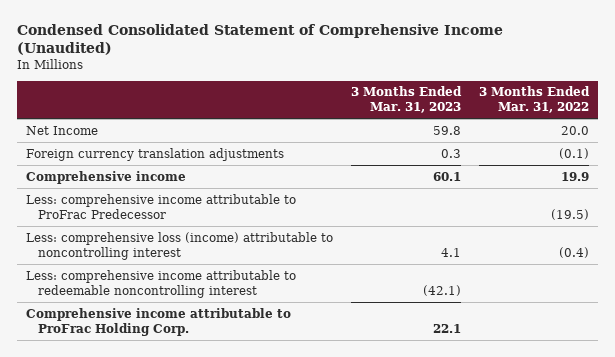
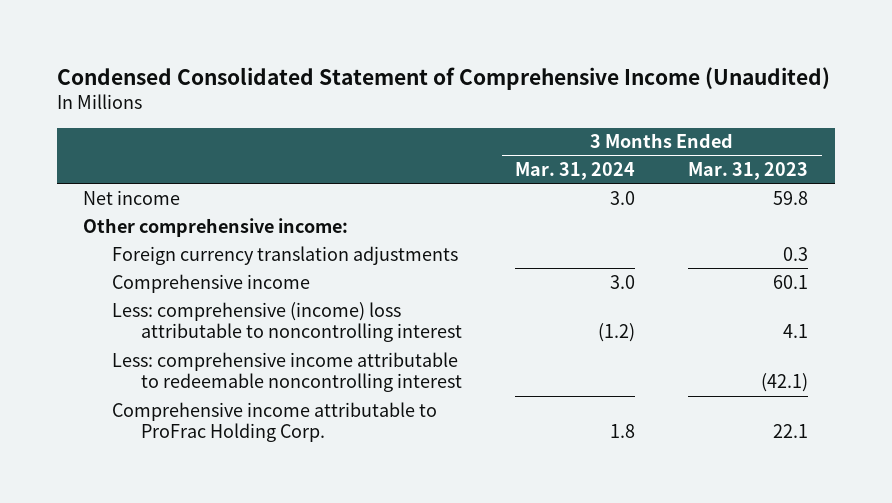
- | 3 Months Ended Mar. 31, 2023 | 3 Months Ended Mar. 31, 2022
+ | 3 Months Ended Mar. 31, 2024 | 3 Months Ended Mar. 31, 2023
- Net Income | 59.8 | 20.0
+ Net income | 3.0 | 59.8
+ Other comprehensive income:
- Less: comprehensive income attributable to ProFrac Predecessor | | (19.5)
- Less: comprehensive loss (income) attributable to noncontrolling interest | 4.1 | (0.4)
+ Less: comprehensive (income) loss attributable to noncontrolling interest | (1.2) | 4.1

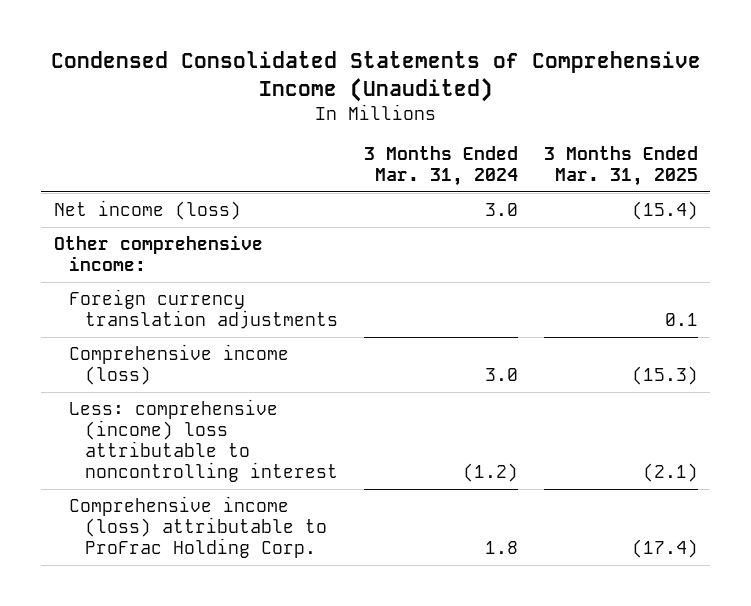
- Condensed Consolidated Statement of Comprehensive Income (Unaudited)
+ Condensed Consolidated Statements of Comprehensive Income (Unaudited)
- | 3 Months Ended Mar. 31, 2024 | 3 Months Ended Mar. 31, 2023
+ | 3 Months Ended Mar. 31, 2024 | 3 Months Ended Mar. 31, 2025
- Net income | 3.0 | 59.8
+ Net income (loss) | 3.0 | (15.4)
- Comprehensive income | 3.0 | 60.1
+ Comprehensive income (loss) | 3.0 | (15.3)
- Less: comprehensive income attributable to redeemable noncontrolling interest | | (42.1)
- Comprehensive income attributable to ProFrac Holding Corp. | 1.8 | 22.1
+ Comprehensive income (loss) attributable to ProFrac Holding Corp. | 1.8 | (17.4)

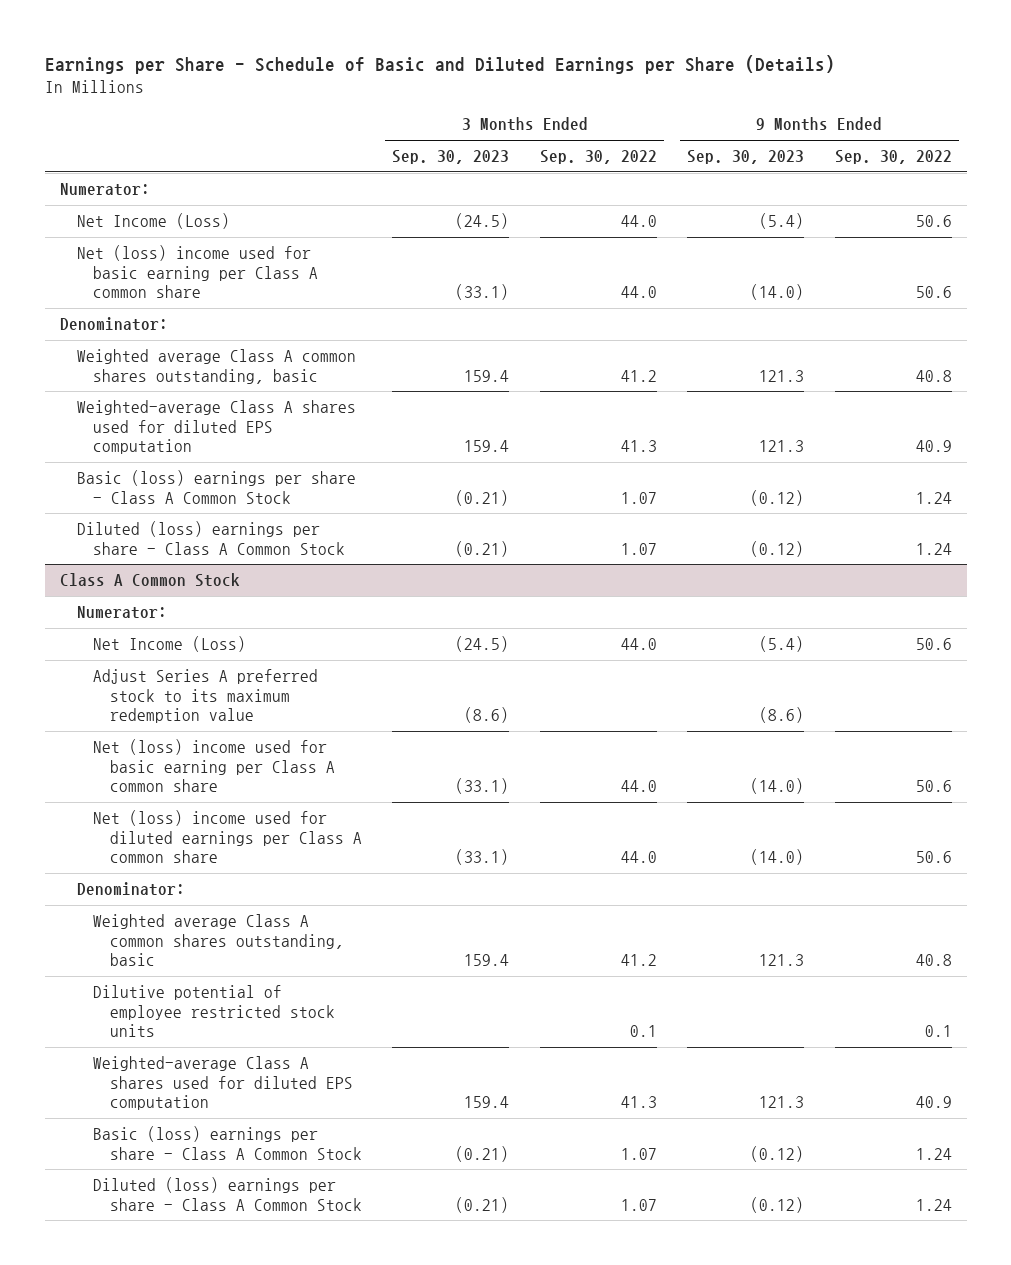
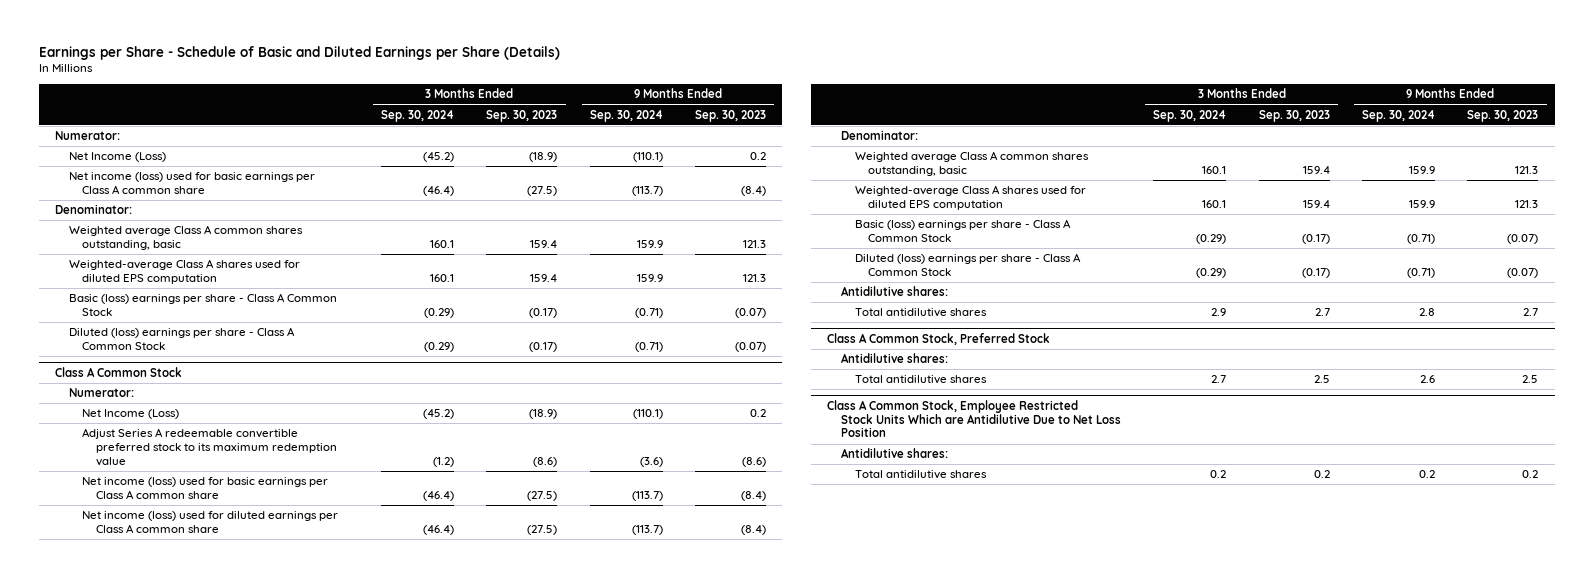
- | 3 Months Ended Sep. 30, 2023 | 3 Months Ended Sep. 30, 2022 | 9 Months Ended Sep. 30, 2023 | 9 Months Ended Sep. 30, 2022
+ | 3 Months Ended Sep. 30, 2024 | 3 Months Ended Sep. 30, 2023 | 9 Months Ended Sep. 30, 2024 | 9 Months Ended Sep. 30, 2023
- Net Income (Loss) | (24.5) | 44.0 | (5.4) | 50.6
- Net (loss) income used for basic earning per Class A common share | (33.1) | 44.0 | (14.0) | 50.6
+ Net Income (Loss) | (45.2) | (18.9) | (110.1) | 0.2
+ Net income (loss) used for basic earnings per Class A common share | (46.4) | (27.5) | (113.7) | (8.4)
- Basic (loss) earnings per share - Class A Common Stock | (0.21) | 1.07 | (0.12) | 1.24
- Diluted (loss) earnings per share - Class A Common Stock | (0.21) | 1.07 | (0.12) | 1.24
+ Basic (loss) earnings per share - Class A Common Stock | (0.29) | (0.17) | (0.71) | (0.07)
+ Diluted (loss) earnings per share - Class A Common Stock | (0.29) | (0.17) | (0.71) | (0.07)
@ Class A Common Stock
- Net Income (Loss) | (24.5) | 44.0 | (5.4) | 50.6
- Adjust Series A preferred stock to its maximum redemption value | (8.6) | | (8.6) |
- Net (loss) income used for basic earning per Class A common share | (33.1) | 44.0 | (14.0) | 50.6
- Net (loss) income used for diluted earnings per Class A common share | (33.1) | 44.0 | (14.0) | 50.6
+ Net Income (Loss) | (45.2) | (18.9) | (110.1) | 0.2
+ Adjust Series A redeemable convertible preferred stock to its maximum redemption value | (1.2) | (8.6) | (3.6) | (8.6)
+ Net income (loss) used for basic earnings per Class A common share | (46.4) | (27.5) | (113.7) | (8.4)
+ Net income (loss) used for diluted earnings per Class A common share | (46.4) | (27.5) | (113.7) | (8.4)
- Dilutive potential of employee restricted stock units | | 0.1 | | 0.1
- Basic (loss) earnings per share - Class A Common Stock | (0.21) | 1.07 | (0.12) | 1.24
- Diluted (loss) earnings per share - Class A Common Stock | (0.21) | 1.07 | (0.12) | 1.24
+ Basic (loss) earnings per share - Class A Common Stock | (0.29) | (0.17) | (0.71) | (0.07)
+ Diluted (loss) earnings per share - Class A Common Stock | (0.29) | (0.17) | (0.71) | (0.07)
+ Antidilutive shares:
+ Total antidilutive shares | 2.9 | 2.7 | 2.8 | 2.7
+ Class A Common Stock, Preferred Stock
+ Antidilutive shares:
+ Total antidilutive shares | 2.7 | 2.5 | 2.6 | 2.5
+ Class A Common Stock, Employee Restricted Stock Units Which are Antidilutive Due to Net Loss Position
+ Antidilutive shares:
+ Total antidilutive shares | 0.2 | 0.2 | 0.2 | 0.2

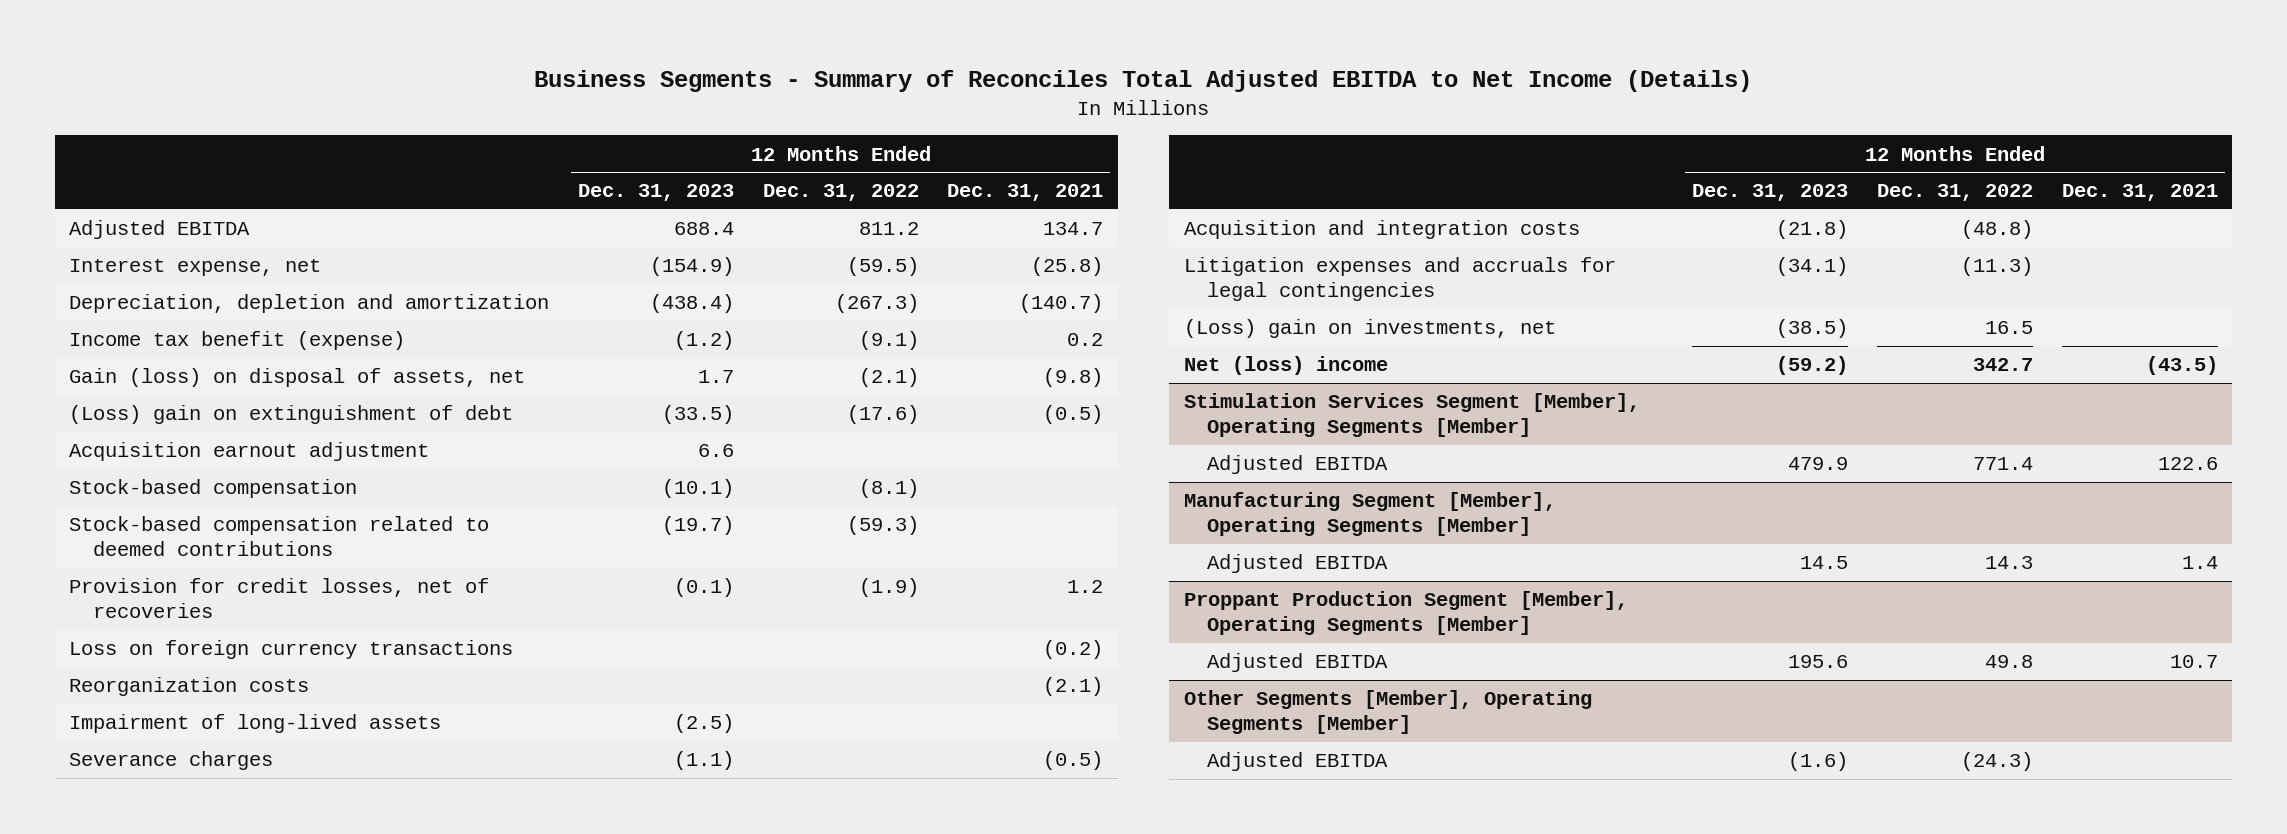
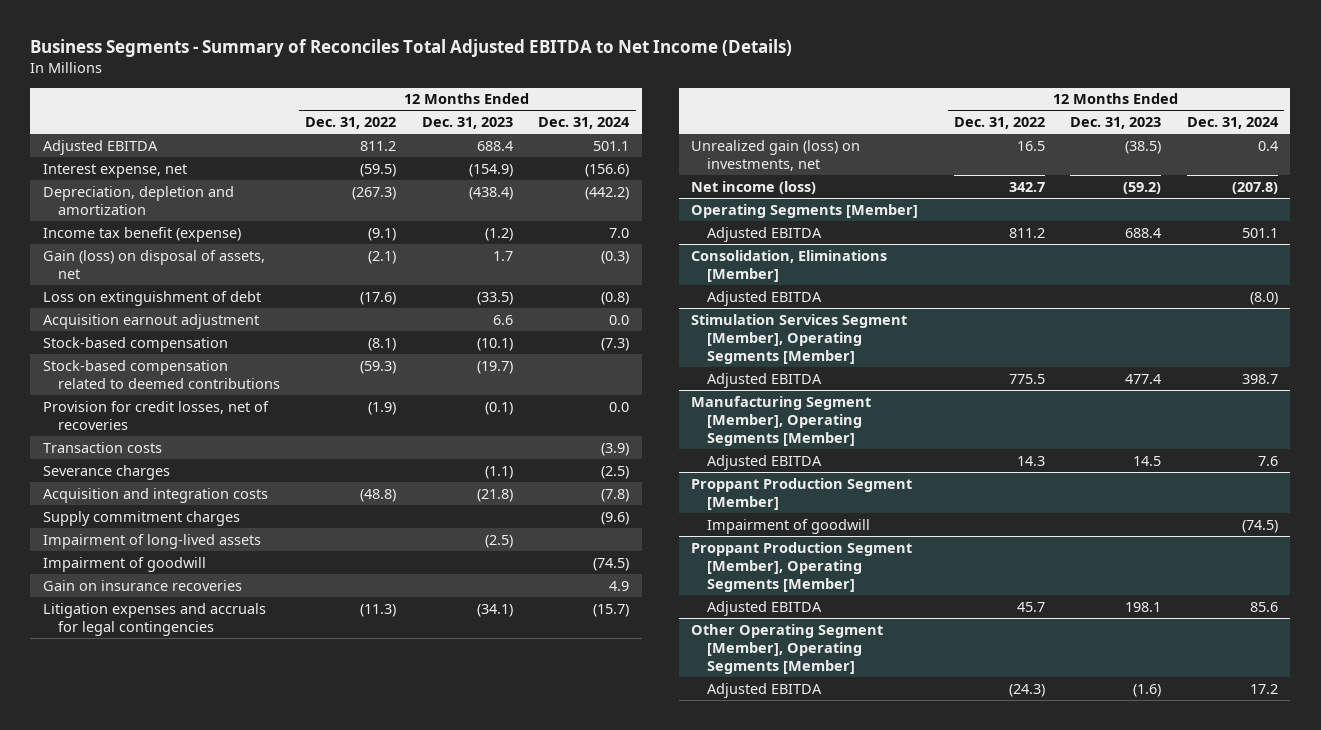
- | 12 Months Ended Dec. 31, 2023 | 12 Months Ended Dec. 31, 2022 | 12 Months Ended Dec. 31, 2021
+ | 12 Months Ended Dec. 31, 2022 | 12 Months Ended Dec. 31, 2023 | 12 Months Ended Dec. 31, 2024
- (Loss) gain on extinguishment of debt | (33.5) | (17.6) | (0.5)
+ Loss on extinguishment of debt | (17.6) | (33.5) | (0.8)
- Loss on foreign currency transactions | | | (0.2)
- Reorganization costs | | | (2.1)
+ Transaction costs | | | (3.9)
+ Supply commitment charges | | | (9.6)
moved down: Impairment of long-lived assets | | (2.5) |
+ Impairment of goodwill | | | (74.5)
+ Gain on insurance recoveries | | | 4.9
- (Loss) gain on investments, net | (38.5) | 16.5 |
- Net (loss) income | (59.2) | 342.7 | (43.5)
+ Unrealized gain (loss) on investments, net | 16.5 | (38.5) | 0.4
+ Net income (loss) | 342.7 | (59.2) | (207.8)
+ Operating Segments [Member]
+ Adjusted EBITDA | 811.2 | 688.4 | 501.1
+ Consolidation, Eliminations [Member]
+ Adjusted EBITDA | | | (8.0)
@ Stimulation Services Segment [Member], Operating Segments [Member]
- Adjusted EBITDA | 479.9 | 771.4 | 122.6
+ Adjusted EBITDA | 775.5 | 477.4 | 398.7
+ Proppant Production Segment [Member]
+ Impairment of goodwill | | | (74.5)
@ Proppant Production Segment [Member], Operating Segments [Member]
- Adjusted EBITDA | 195.6 | 49.8 | 10.7
- Other Segments [Member], Operating Segments [Member]
@ Proppant Production Segment [Member], Operating Segments [Member]
+ Adjusted EBITDA | 45.7 | 198.1 | 85.6
+ Other Operating Segment [Member], Operating Segments [Member]

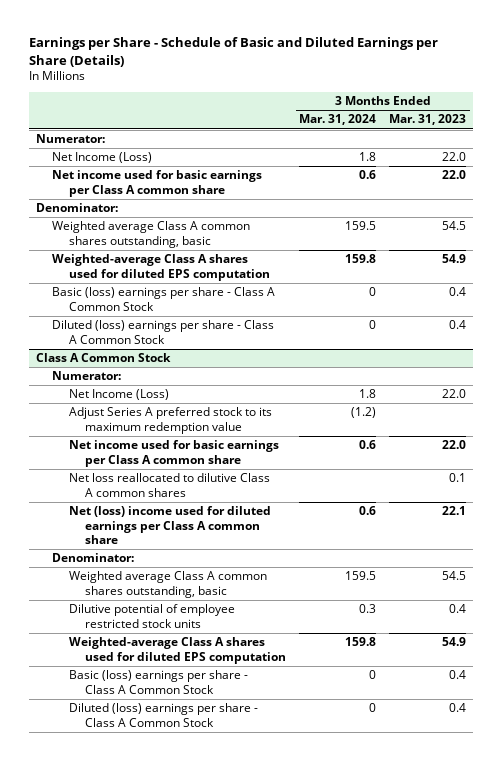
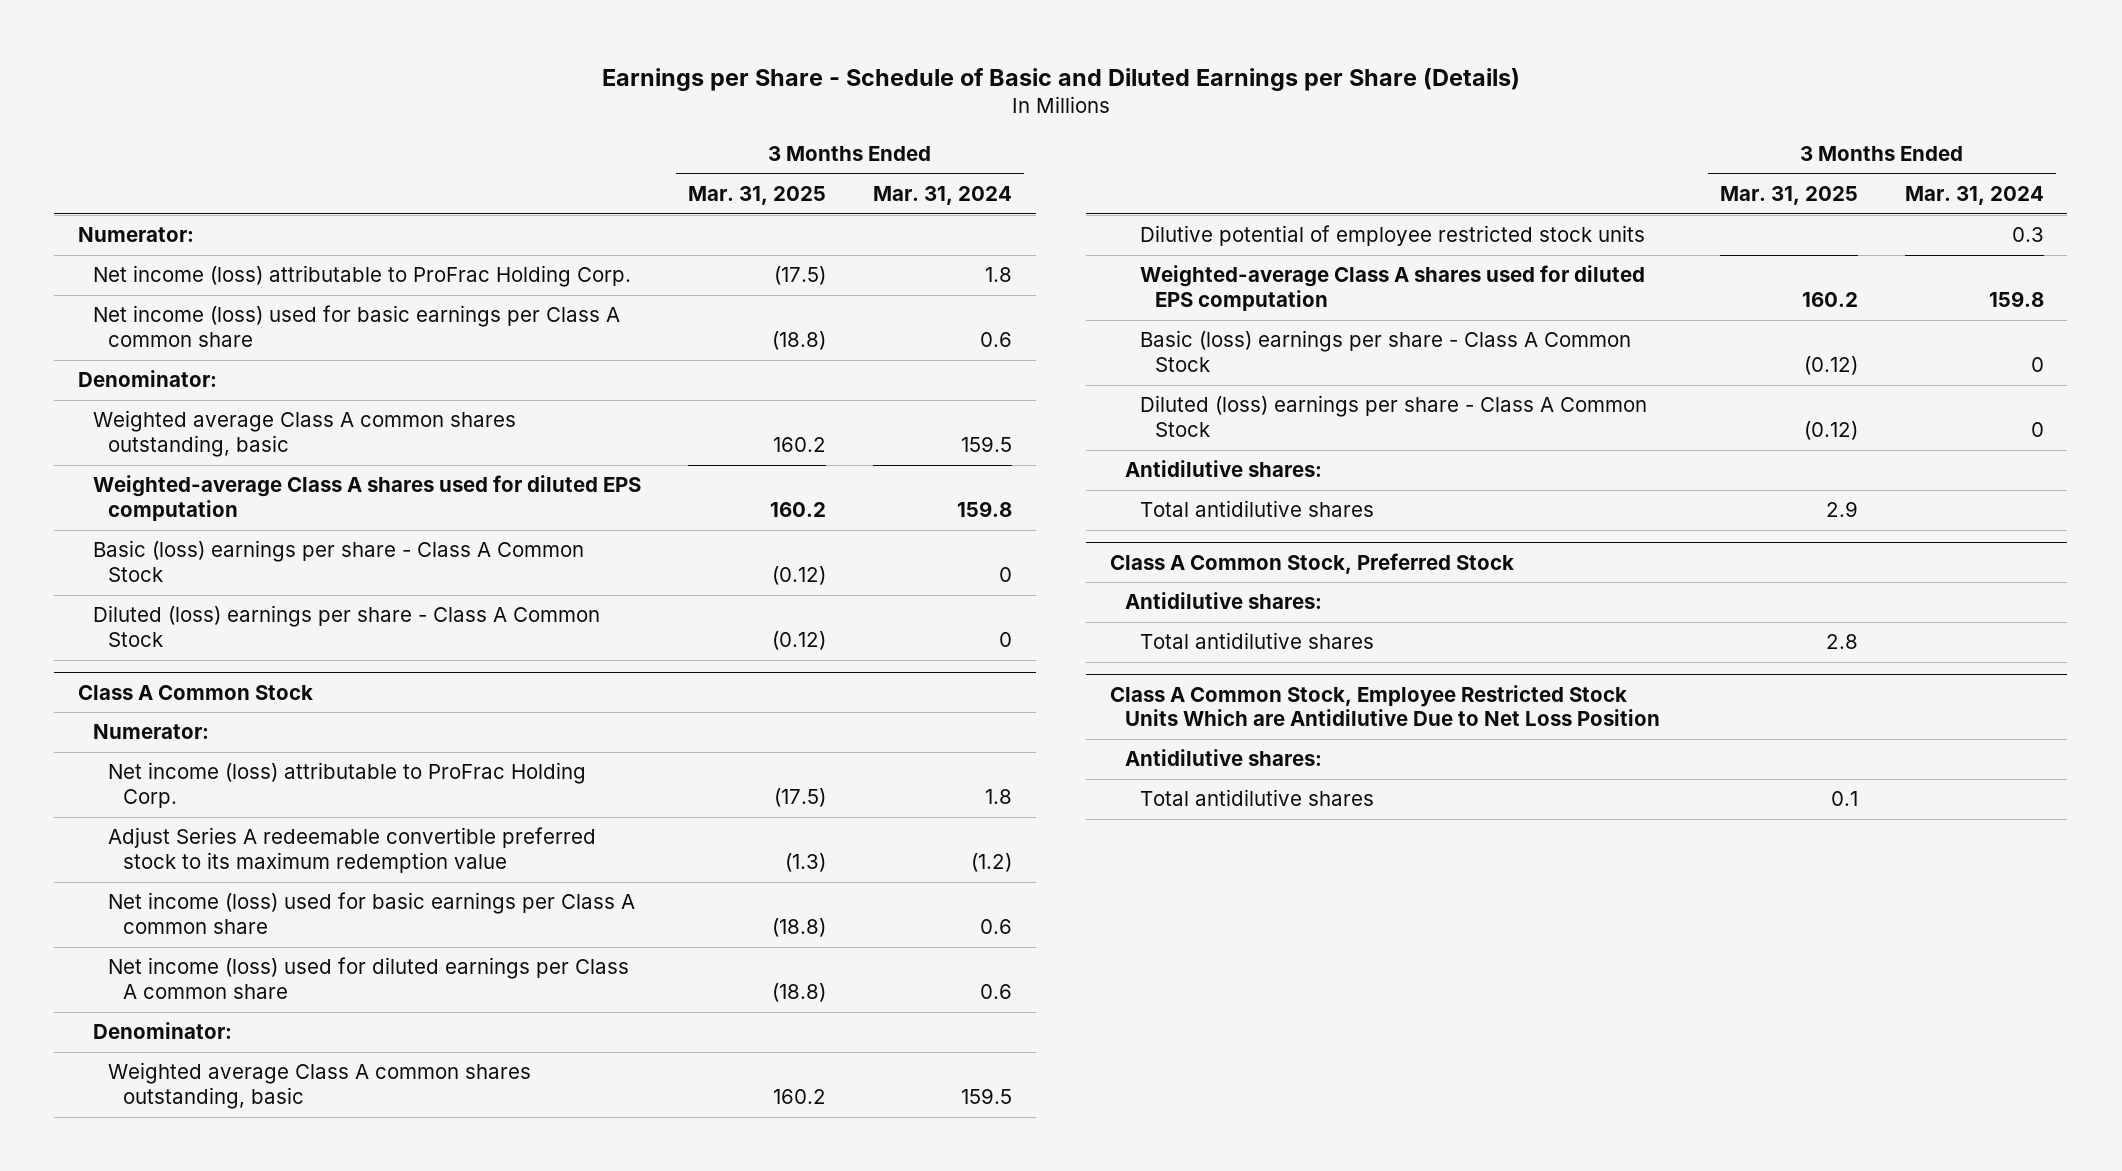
- | 3 Months Ended Mar. 31, 2024 | 3 Months Ended Mar. 31, 2023
+ | 3 Months Ended Mar. 31, 2025 | 3 Months Ended Mar. 31, 2024
- Net Income (Loss) | 1.8 | 22.0
- Net income used for basic earnings per Class A common share | 0.6 | 22.0
+ Net income (loss) attributable to ProFrac Holding Corp. | (17.5) | 1.8
+ Net income (loss) used for basic earnings per Class A common share | (18.8) | 0.6
@ Class A Common Stock
- Net Income (Loss) | 1.8 | 22.0
- Adjust Series A preferred stock to its maximum redemption value | (1.2) |
- Net income used for basic earnings per Class A common share | 0.6 | 22.0
- Net loss reallocated to dilutive Class A common shares | | 0.1
- Net (loss) income used for diluted earnings per Class A common share | 0.6 | 22.1
+ Net income (loss) attributable to ProFrac Holding Corp. | (17.5) | 1.8
+ Adjust Series A redeemable convertible preferred stock to its maximum redemption value | (1.3) | (1.2)
+ Net income (loss) used for basic earnings per Class A common share | (18.8) | 0.6
+ Net income (loss) used for diluted earnings per Class A common share | (18.8) | 0.6
+ Antidilutive shares:
+ Total antidilutive shares | 2.9 |
+ Class A Common Stock, Preferred Stock
+ Antidilutive shares:
+ Total antidilutive shares | 2.8 |
+ Class A Common Stock, Employee Restricted Stock Units Which are Antidilutive Due to Net Loss Position
+ Antidilutive shares:
+ Total antidilutive shares | 0.1 |

